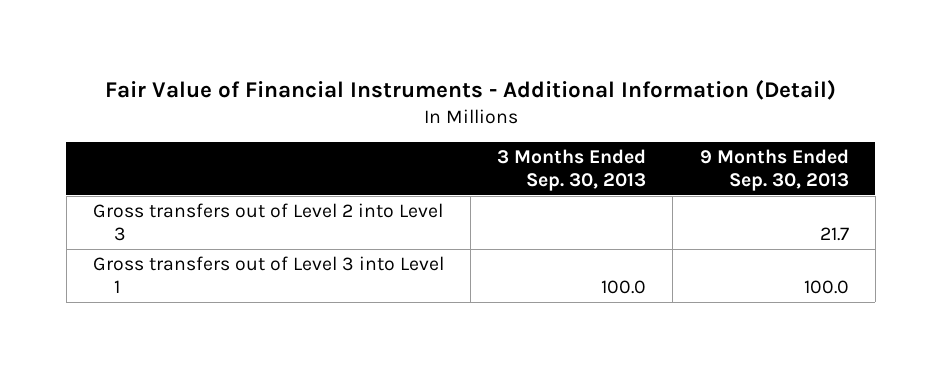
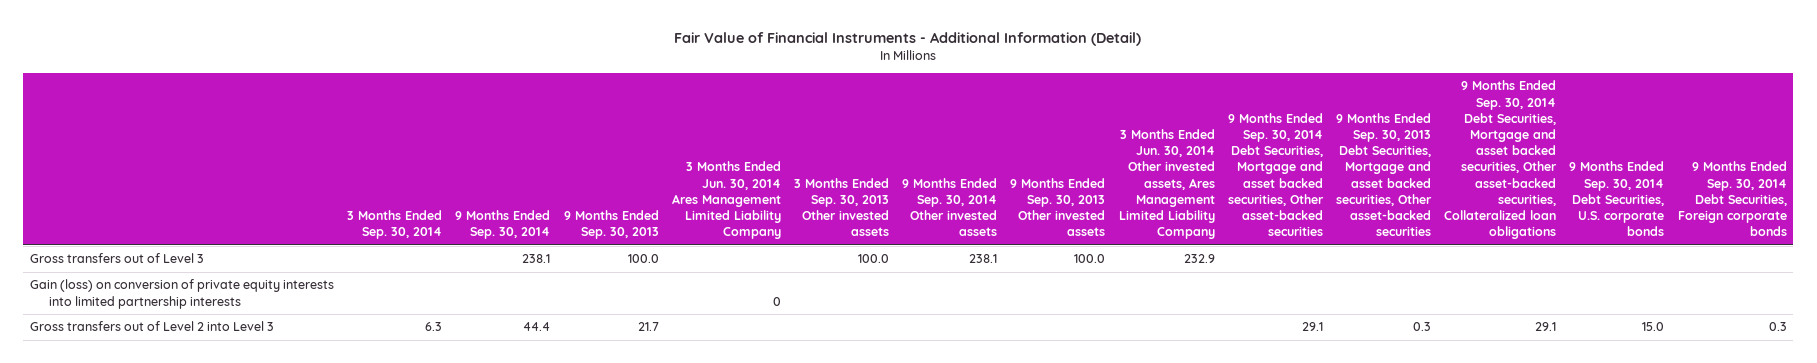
- | 3 Months Ended Sep. 30, 2013 | 9 Months Ended Sep. 30, 2013
+ | 3 Months Ended Sep. 30, 2014 | 9 Months Ended Sep. 30, 2014 | 9 Months Ended Sep. 30, 2013 | 3 Months Ended Jun. 30, 2014 Ares Management Limited Liability Company | 3 Months Ended Sep. 30, 2013 Other invested assets | 9 Months Ended Sep. 30, 2014 Other invested assets | 9 Months Ended Sep. 30, 2013 Other invested assets | 3 Months Ended Jun. 30, 2014 Other invested assets, Ares Management Limited Liability Company | 9 Months Ended Sep. 30, 2014 Debt Securities, Mortgage and asset backed securities, Other asset-backed securities | 9 Months Ended Sep. 30, 2013 Debt Securities, Mortgage and asset backed securities, Other asset-backed securities | 9 Months Ended Sep. 30, 2014 Debt Securities, Mortgage and asset backed securities, Other asset-backed securities, Collateralized loan obligations | 9 Months Ended Sep. 30, 2014 Debt Securities, U.S. corporate bonds | 9 Months Ended Sep. 30, 2014 Debt Securities, Foreign corporate bonds
+ Gross transfers out of Level 3 | | 238.1 | 100.0 | | 100.0 | 238.1 | 100.0 | 232.9 | | | | |
+ Gain (loss) on conversion of private equity interests into limited partnership interests | | | | 0 | | | | | | | | |
- Gross transfers out of Level 3 into Level 1 | 100.0 | 100.0

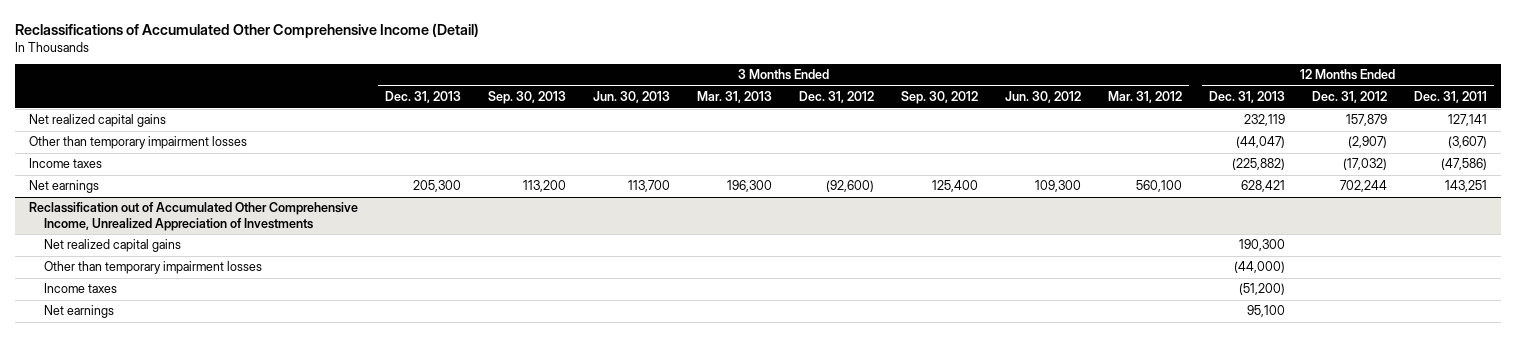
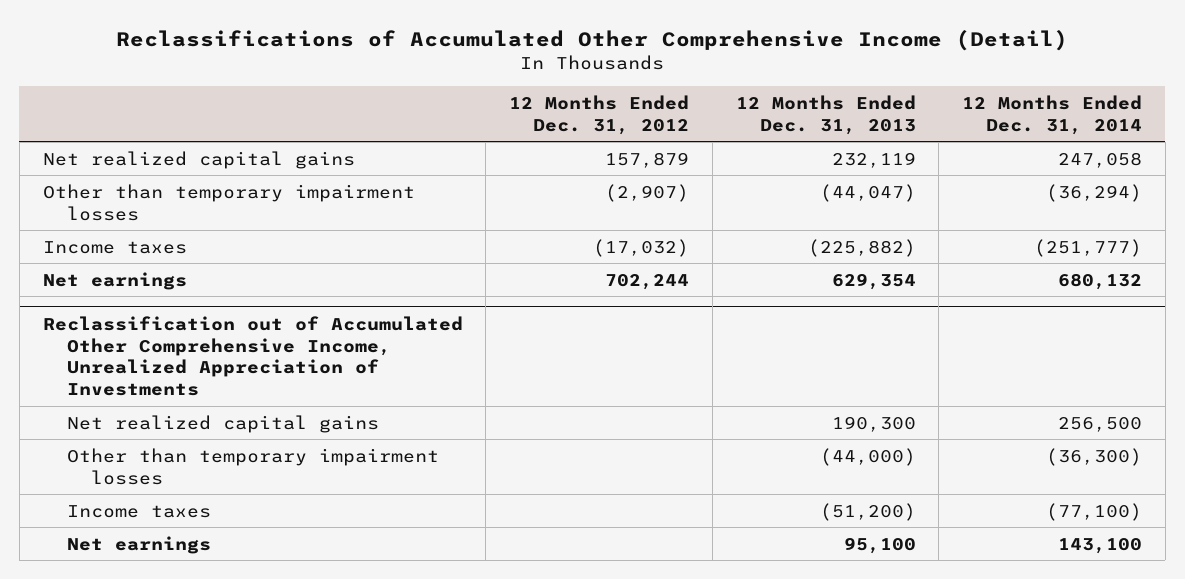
- | 3 Months Ended Dec. 31, 2013 | 3 Months Ended Sep. 30, 2013 | 3 Months Ended Jun. 30, 2013 | 3 Months Ended Mar. 31, 2013 | 3 Months Ended Dec. 31, 2012 | 3 Months Ended Sep. 30, 2012 | 3 Months Ended Jun. 30, 2012 | 3 Months Ended Mar. 31, 2012 | 12 Months Ended Dec. 31, 2013 | 12 Months Ended Dec. 31, 2012 | 12 Months Ended Dec. 31, 2011
+ | 12 Months Ended Dec. 31, 2012 | 12 Months Ended Dec. 31, 2013 | 12 Months Ended Dec. 31, 2014
- Net earnings | 205,300 | 113,200 | 113,700 | 196,300 | (92,600) | 125,400 | 109,300 | 560,100 | 628,421 | 702,244 | 143,251
+ Net earnings | 702,244 | 629,354 | 680,132

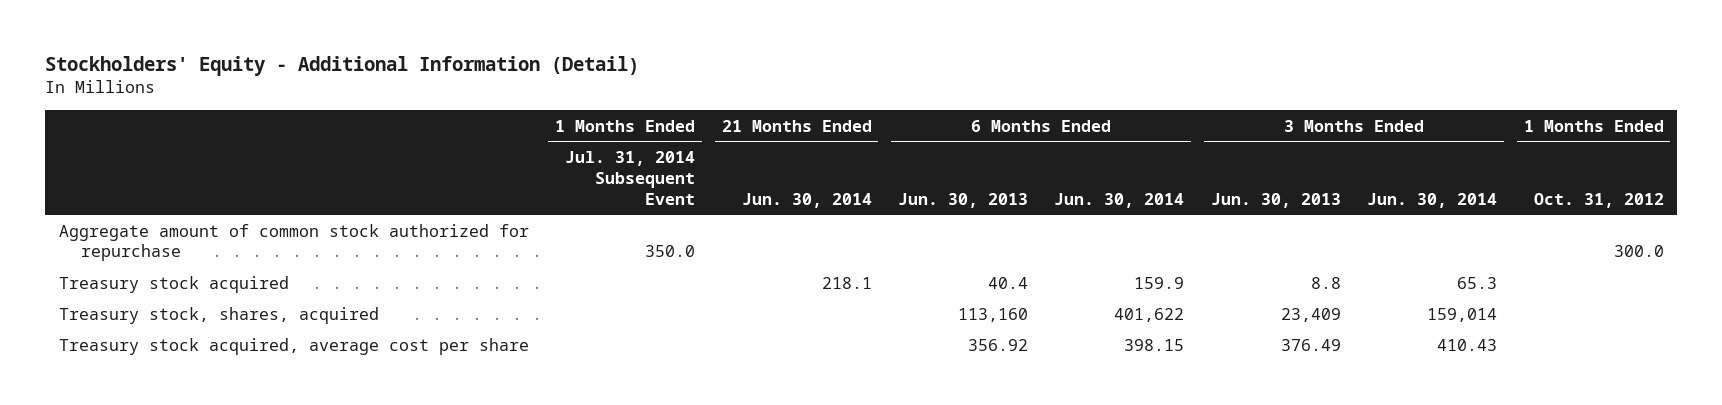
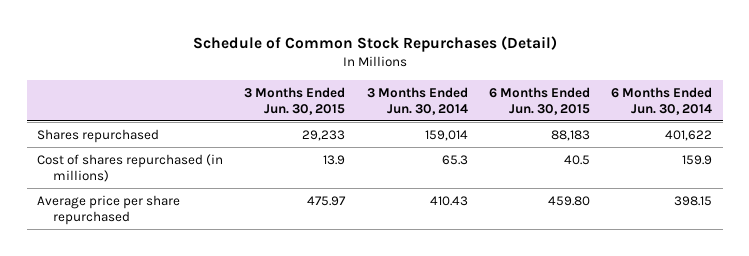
- Stockholders' Equity - Additional Information (Detail)
+ Schedule of Common Stock Repurchases (Detail)
- | 1 Months Ended Jul. 31, 2014 Subsequent Event | 21 Months Ended Jun. 30, 2014 | 6 Months Ended Jun. 30, 2013 | 6 Months Ended Jun. 30, 2014 | 3 Months Ended Jun. 30, 2013 | 3 Months Ended Jun. 30, 2014 | 1 Months Ended Oct. 31, 2012
+ | 3 Months Ended Jun. 30, 2015 | 3 Months Ended Jun. 30, 2014 | 6 Months Ended Jun. 30, 2015 | 6 Months Ended Jun. 30, 2014
- Aggregate amount of common stock authorized for repurchase | 350.0 | | | | | | 300.0
- Treasury stock acquired | | 218.1 | 40.4 | 159.9 | 8.8 | 65.3 |
- Treasury stock, shares, acquired | | | 113,160 | 401,622 | 23,409 | 159,014 |
- Treasury stock acquired, average cost per share | | | 356.92 | 398.15 | 376.49 | 410.43 |
+ Shares repurchased | 29,233 | 159,014 | 88,183 | 401,622
+ Cost of shares repurchased (in millions) | 13.9 | 65.3 | 40.5 | 159.9
+ Average price per share repurchased | 475.97 | 410.43 | 459.80 | 398.15

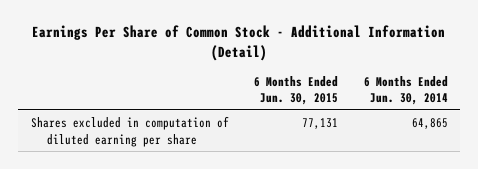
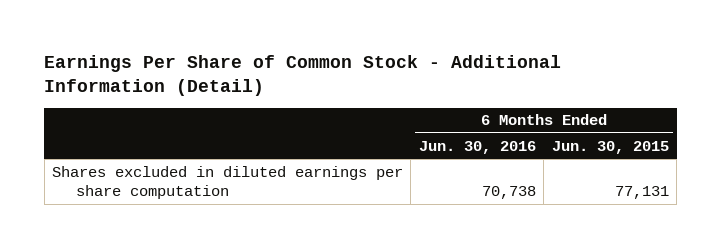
- | 6 Months Ended Jun. 30, 2015 | 6 Months Ended Jun. 30, 2014
+ | 6 Months Ended Jun. 30, 2016 | 6 Months Ended Jun. 30, 2015
- Shares excluded in computation of diluted earning per share | 77,131 | 64,865
+ Shares excluded in diluted earnings per share computation | 70,738 | 77,131

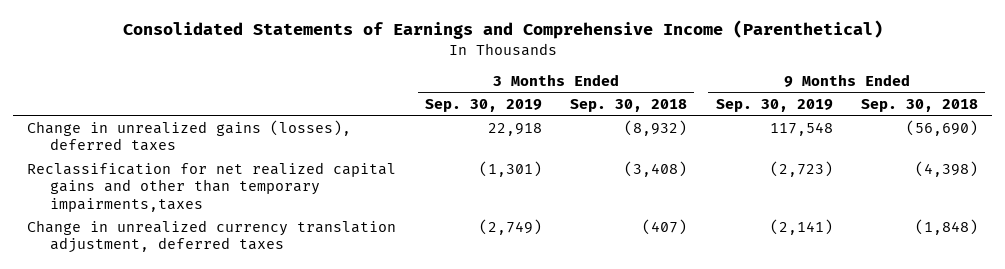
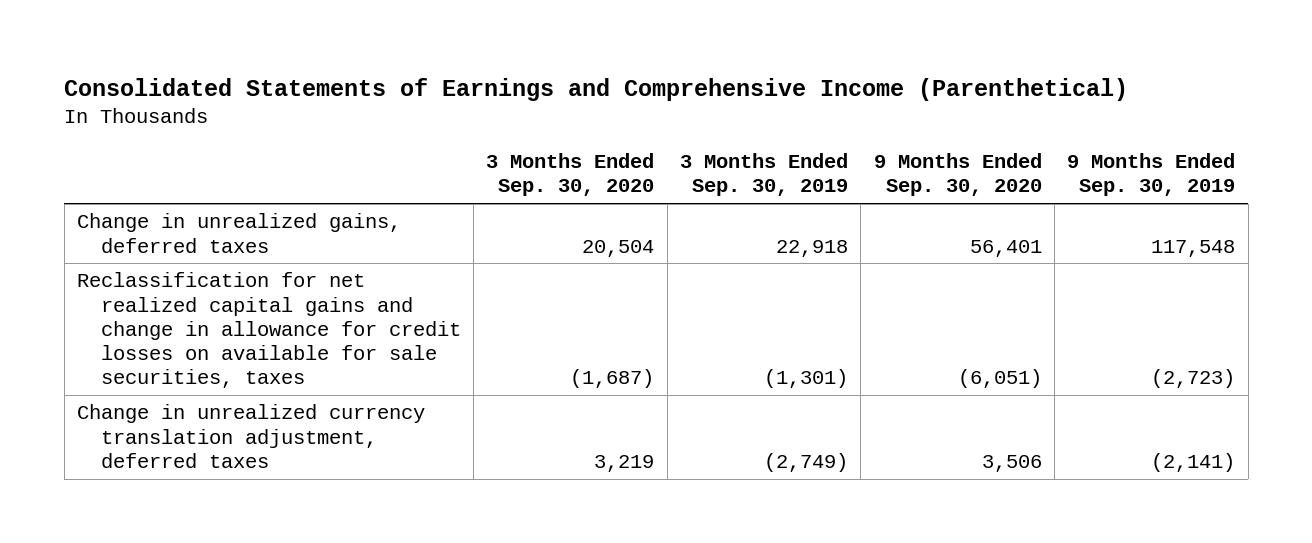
- | 3 Months Ended Sep. 30, 2019 | 3 Months Ended Sep. 30, 2018 | 9 Months Ended Sep. 30, 2019 | 9 Months Ended Sep. 30, 2018
+ | 3 Months Ended Sep. 30, 2020 | 3 Months Ended Sep. 30, 2019 | 9 Months Ended Sep. 30, 2020 | 9 Months Ended Sep. 30, 2019
- Change in unrealized gains (losses), deferred taxes | 22,918 | (8,932) | 117,548 | (56,690)
- Reclassification for net realized capital gains and other than temporary impairments,taxes | (1,301) | (3,408) | (2,723) | (4,398)
+ Change in unrealized gains, deferred taxes | 20,504 | 22,918 | 56,401 | 117,548
+ Reclassification for net realized capital gains and change in allowance for credit losses on available for sale securities, taxes | (1,687) | (1,301) | (6,051) | (2,723)

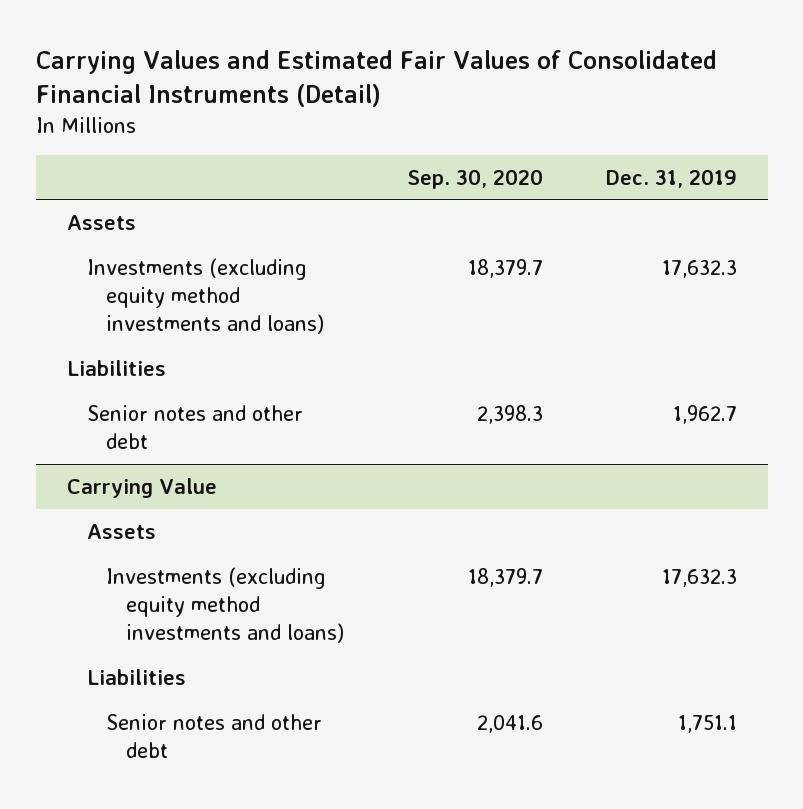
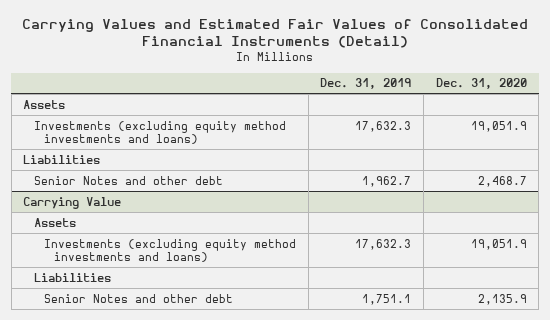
- | Sep. 30, 2020 | Dec. 31, 2019
+ | Dec. 31, 2019 | Dec. 31, 2020
- Senior notes and other debt | 2,398.3 | 1,962.7
+ Senior Notes and other debt | 1,962.7 | 2,468.7
@ Carrying Value
- Senior notes and other debt | 2,041.6 | 1,751.1
+ Senior Notes and other debt | 1,751.1 | 2,135.9

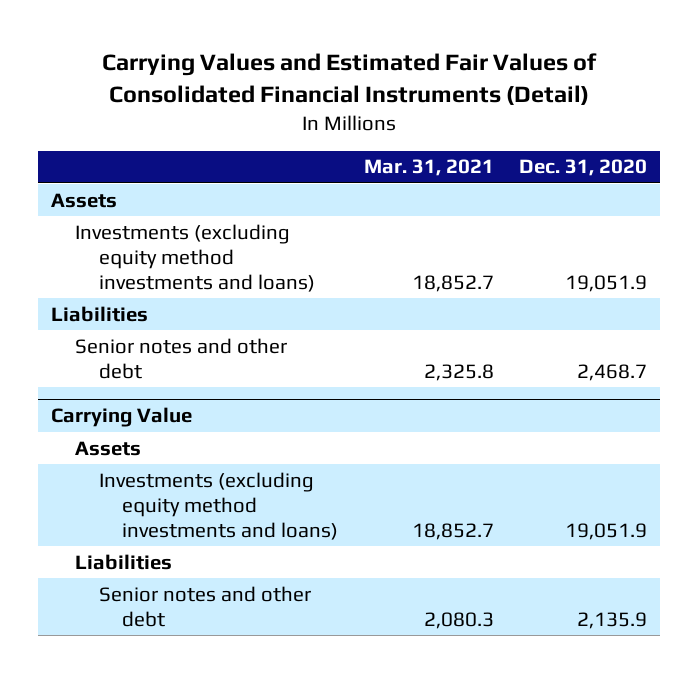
- | Dec. 31, 2019 | Dec. 31, 2020
+ | Mar. 31, 2021 | Dec. 31, 2020
- Senior Notes and other debt | 1,962.7 | 2,468.7
+ Senior notes and other debt | 2,325.8 | 2,468.7
@ Carrying Value
- Senior Notes and other debt | 1,751.1 | 2,135.9
+ Senior notes and other debt | 2,080.3 | 2,135.9

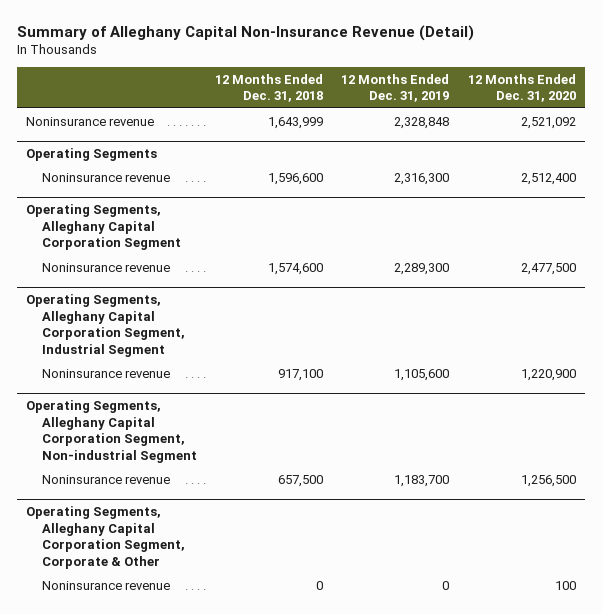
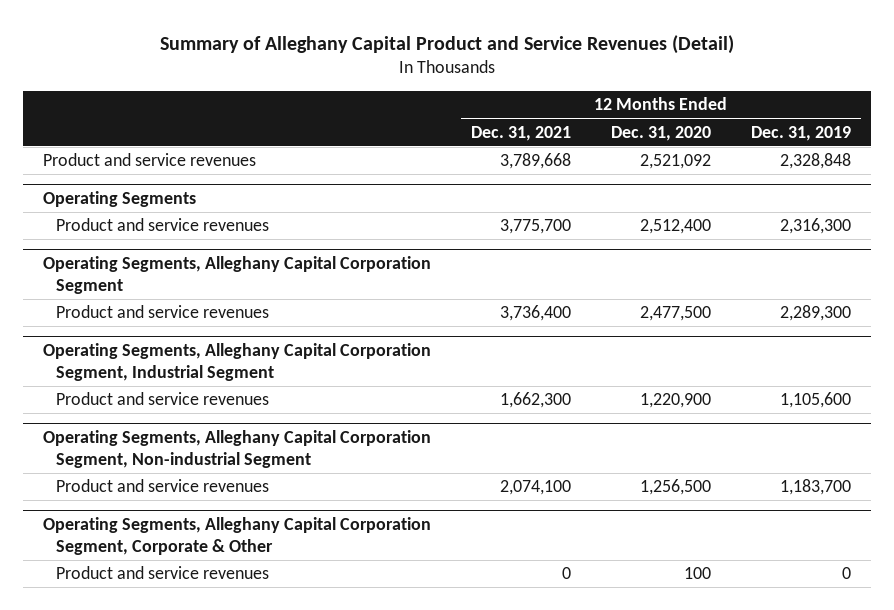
- Summary of Alleghany Capital Non-Insurance Revenue (Detail)
+ Summary of Alleghany Capital Product and Service Revenues (Detail)
- | 12 Months Ended Dec. 31, 2018 | 12 Months Ended Dec. 31, 2019 | 12 Months Ended Dec. 31, 2020
+ | 12 Months Ended Dec. 31, 2021 | 12 Months Ended Dec. 31, 2020 | 12 Months Ended Dec. 31, 2019
- Noninsurance revenue | 1,643,999 | 2,328,848 | 2,521,092
+ Product and service revenues | 3,789,668 | 2,521,092 | 2,328,848
@ Operating Segments
- Noninsurance revenue | 1,596,600 | 2,316,300 | 2,512,400
+ Product and service revenues | 3,775,700 | 2,512,400 | 2,316,300
@ Operating Segments, Alleghany Capital Corporation Segment
- Noninsurance revenue | 1,574,600 | 2,289,300 | 2,477,500
+ Product and service revenues | 3,736,400 | 2,477,500 | 2,289,300
@ Operating Segments, Alleghany Capital Corporation Segment, Industrial Segment
- Noninsurance revenue | 917,100 | 1,105,600 | 1,220,900
+ Product and service revenues | 1,662,300 | 1,220,900 | 1,105,600
@ Operating Segments, Alleghany Capital Corporation Segment, Non-industrial Segment
- Noninsurance revenue | 657,500 | 1,183,700 | 1,256,500
+ Product and service revenues | 2,074,100 | 1,256,500 | 1,183,700
@ Operating Segments, Alleghany Capital Corporation Segment, Corporate & Other
- Noninsurance revenue | 0 | 0 | 100
+ Product and service revenues | 0 | 100 | 0

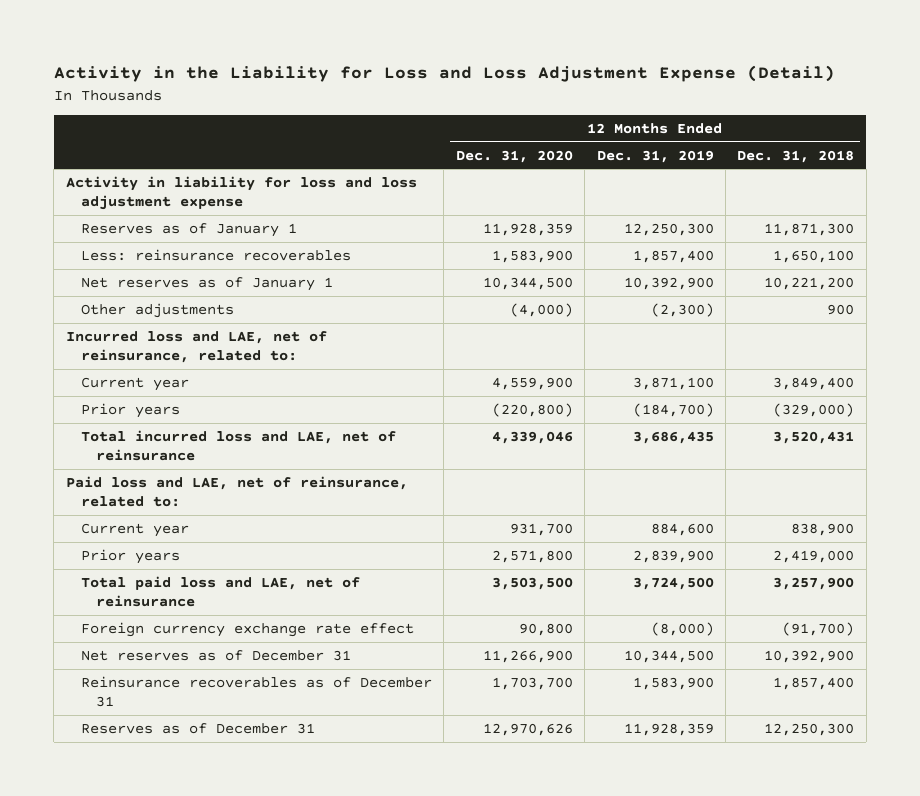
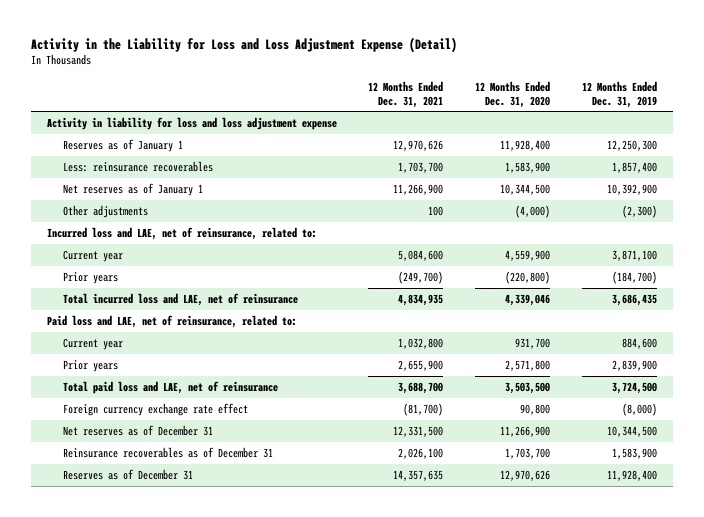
- | 12 Months Ended Dec. 31, 2020 | 12 Months Ended Dec. 31, 2019 | 12 Months Ended Dec. 31, 2018
+ | 12 Months Ended Dec. 31, 2021 | 12 Months Ended Dec. 31, 2020 | 12 Months Ended Dec. 31, 2019
- Reserves as of January 1 | 11,928,359 | 12,250,300 | 11,871,300
+ Reserves as of January 1 | 12,970,626 | 11,928,400 | 12,250,300
- Reserves as of December 31 | 12,970,626 | 11,928,359 | 12,250,300
+ Reserves as of December 31 | 14,357,635 | 12,970,626 | 11,928,400

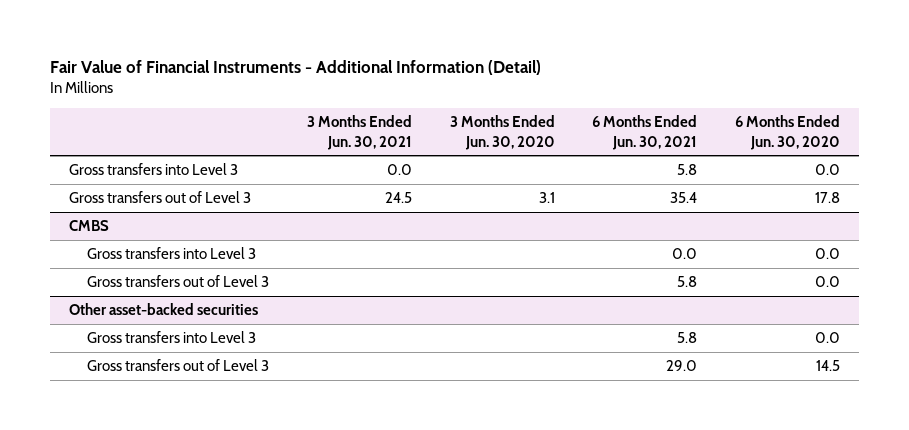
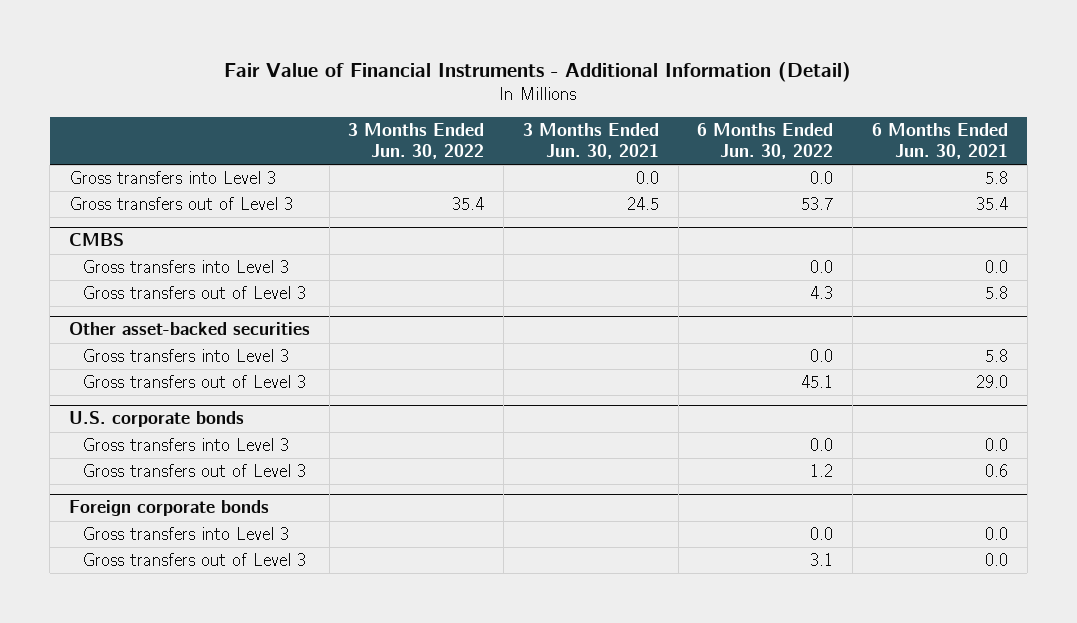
- | 3 Months Ended Jun. 30, 2021 | 3 Months Ended Jun. 30, 2020 | 6 Months Ended Jun. 30, 2021 | 6 Months Ended Jun. 30, 2020
+ | 3 Months Ended Jun. 30, 2022 | 3 Months Ended Jun. 30, 2021 | 6 Months Ended Jun. 30, 2022 | 6 Months Ended Jun. 30, 2021
+ U.S. corporate bonds
+ Gross transfers into Level 3 | | | 0.0 | 0.0
+ Gross transfers out of Level 3 | | | 1.2 | 0.6
+ Foreign corporate bonds
+ Gross transfers into Level 3 | | | 0.0 | 0.0
+ Gross transfers out of Level 3 | | | 3.1 | 0.0

